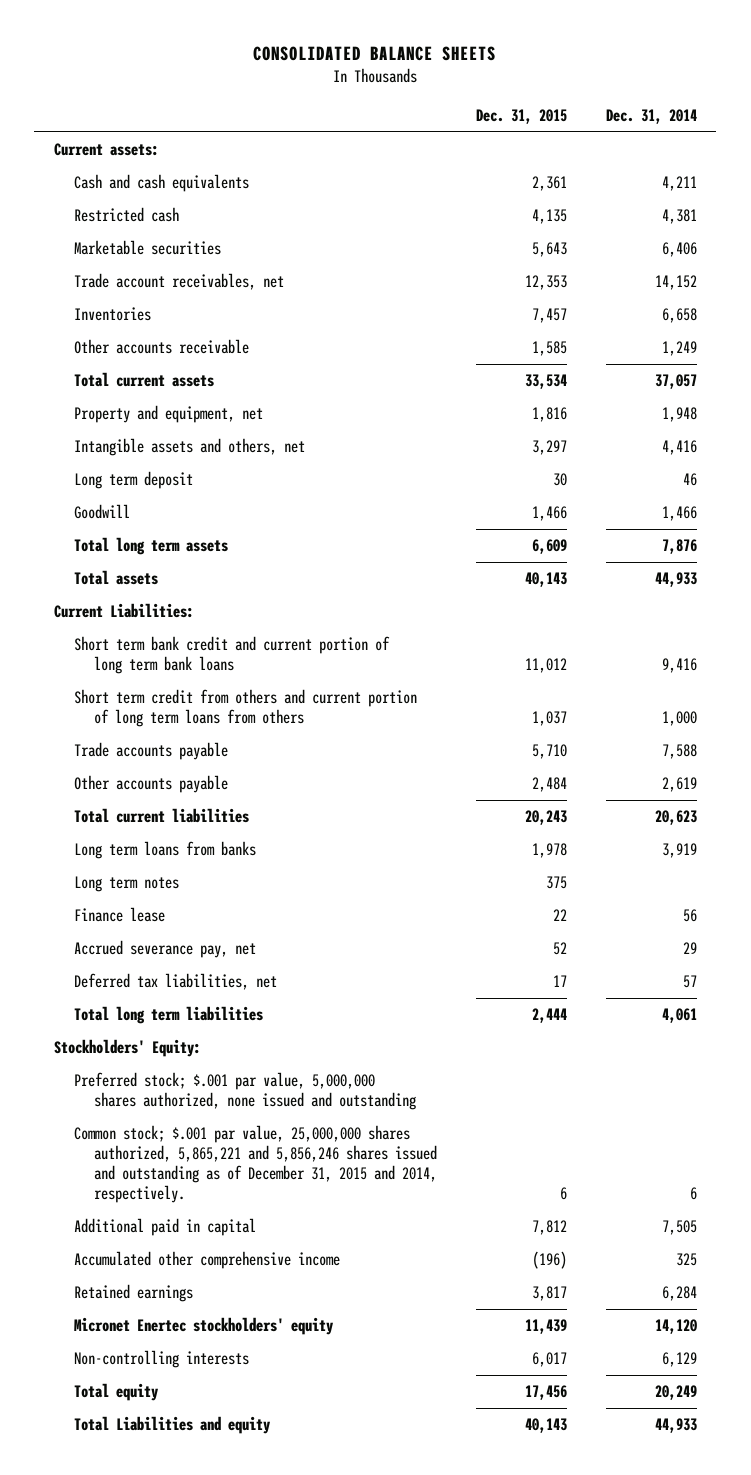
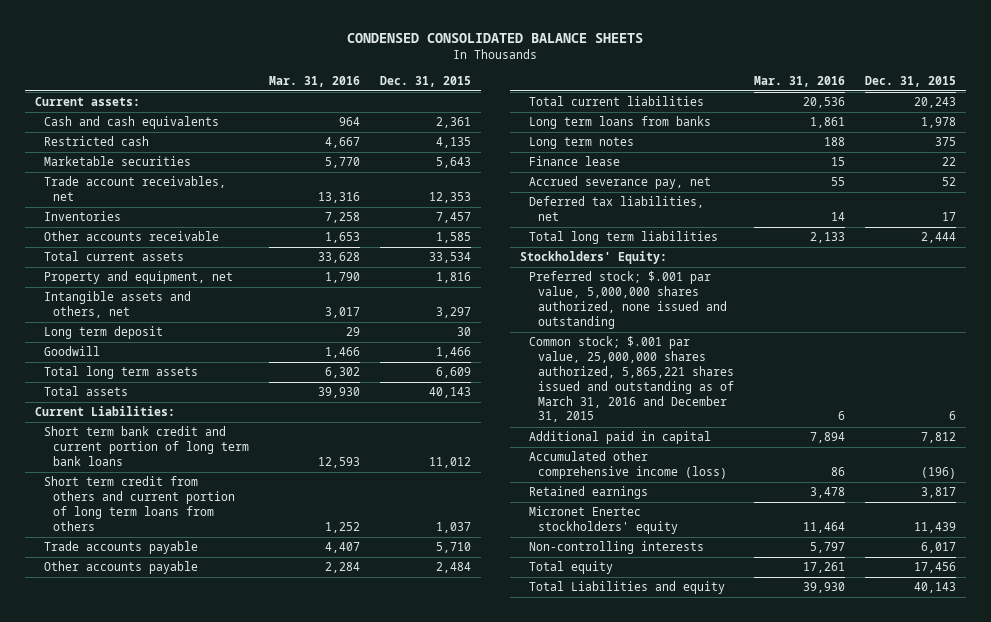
- CONSOLIDATED BALANCE SHEETS
+ CONDENSED CONSOLIDATED BALANCE SHEETS
- | Dec. 31, 2015 | Dec. 31, 2014
+ | Mar. 31, 2016 | Dec. 31, 2015
- Common stock; $.001 par value, 25,000,000 shares authorized, 5,865,221 and 5,856,246 shares issued and outstanding as of December 31, 2015 and 2014, respectively. | 6 | 6
+ Common stock; $.001 par value, 25,000,000 shares authorized, 5,865,221 shares issued and outstanding as of March 31, 2016 and December 31, 2015 | 6 | 6
- Accumulated other comprehensive income | (196) | 325
+ Accumulated other comprehensive income (loss) | 86 | (196)

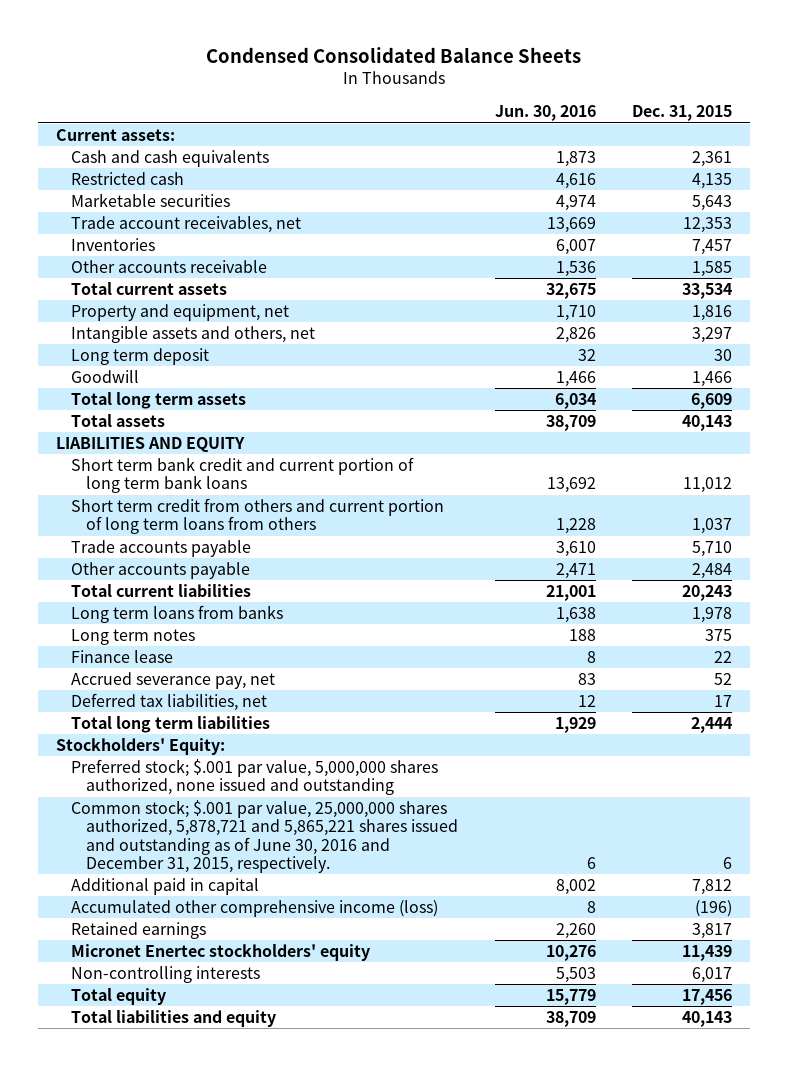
- CONDENSED CONSOLIDATED BALANCE SHEETS
+ Condensed Consolidated Balance Sheets
- | Mar. 31, 2016 | Dec. 31, 2015
+ | Jun. 30, 2016 | Dec. 31, 2015
- Current Liabilities:
+ LIABILITIES AND EQUITY
- Common stock; $.001 par value, 25,000,000 shares authorized, 5,865,221 shares issued and outstanding as of March 31, 2016 and December 31, 2015 | 6 | 6
+ Common stock; $.001 par value, 25,000,000 shares authorized, 5,878,721 and 5,865,221 shares issued and outstanding as of June 30, 2016 and December 31, 2015, respectively. | 6 | 6
- Total Liabilities and equity | 39,930 | 40,143
+ Total liabilities and equity | 38,709 | 40,143

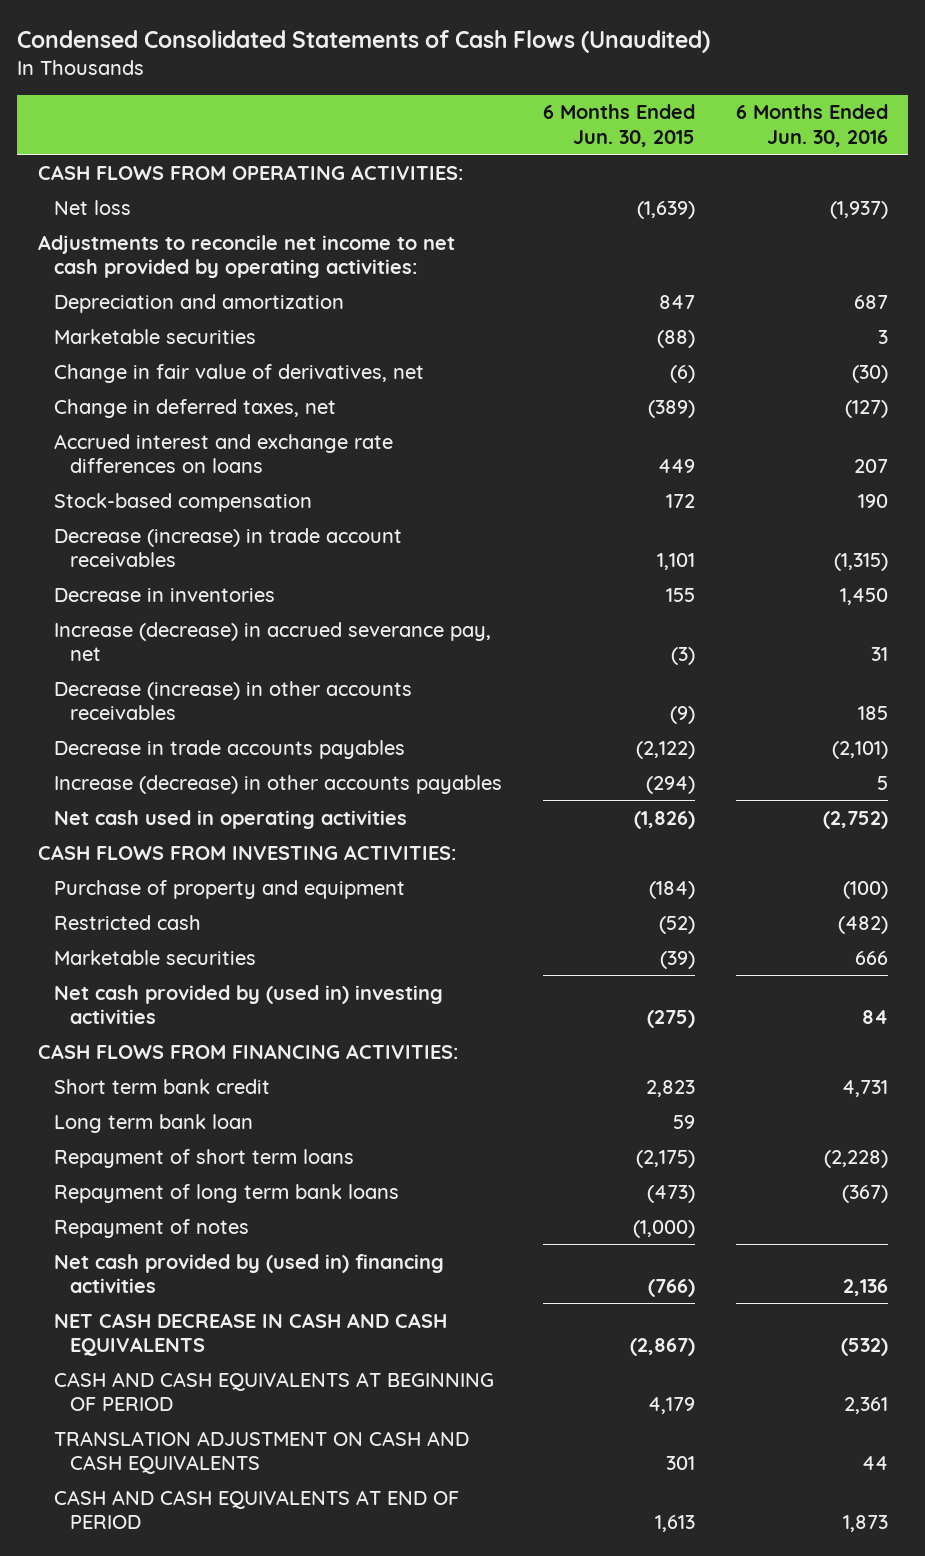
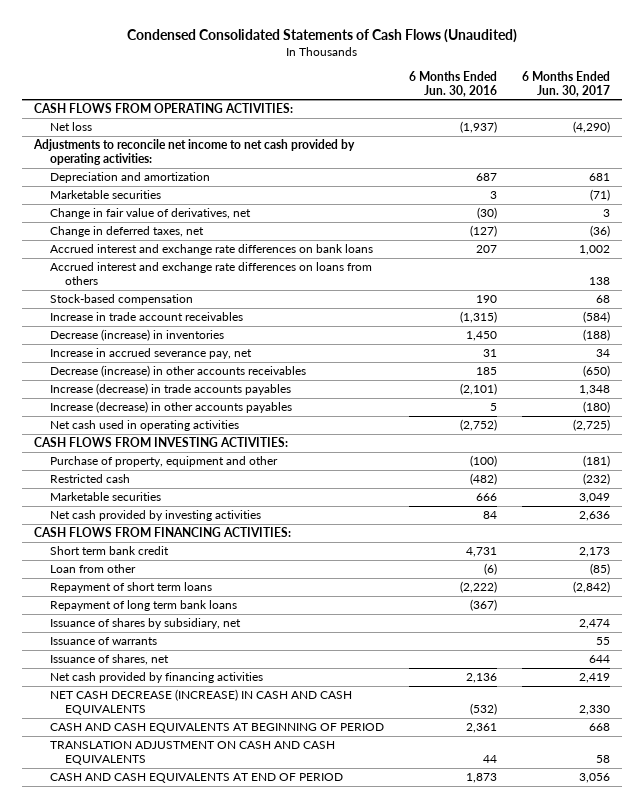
- | 6 Months Ended Jun. 30, 2015 | 6 Months Ended Jun. 30, 2016
+ | 6 Months Ended Jun. 30, 2016 | 6 Months Ended Jun. 30, 2017
- Accrued interest and exchange rate differences on loans | 449 | 207
+ Accrued interest and exchange rate differences on bank loans | 207 | 1,002
+ Accrued interest and exchange rate differences on loans from others | | 138
- Decrease (increase) in trade account receivables | 1,101 | (1,315)
- Decrease in inventories | 155 | 1,450
- Increase (decrease) in accrued severance pay, net | (3) | 31
+ Increase in trade account receivables | (1,315) | (584)
+ Decrease (increase) in inventories | 1,450 | (188)
+ Increase in accrued severance pay, net | 31 | 34
- Decrease in trade accounts payables | (2,122) | (2,101)
+ Increase (decrease) in trade accounts payables | (2,101) | 1,348
- Purchase of property and equipment | (184) | (100)
+ Purchase of property, equipment and other | (100) | (181)
- Net cash provided by (used in) investing activities | (275) | 84
+ Net cash provided by investing activities | 84 | 2,636
- Long term bank loan | 59 |
- Repayment of short term loans | (2,175) | (2,228)
+ Loan from other | (6) | (85)
+ Repayment of short term loans | (2,222) | (2,842)
- Repayment of notes | (1,000) |
- Net cash provided by (used in) financing activities | (766) | 2,136
- NET CASH DECREASE IN CASH AND CASH EQUIVALENTS | (2,867) | (532)
+ Issuance of shares by subsidiary, net | | 2,474
+ Issuance of warrants | | 55
+ Issuance of shares, net | | 644
+ Net cash provided by financing activities | 2,136 | 2,419
+ NET CASH DECREASE (INCREASE) IN CASH AND CASH EQUIVALENTS | (532) | 2,330

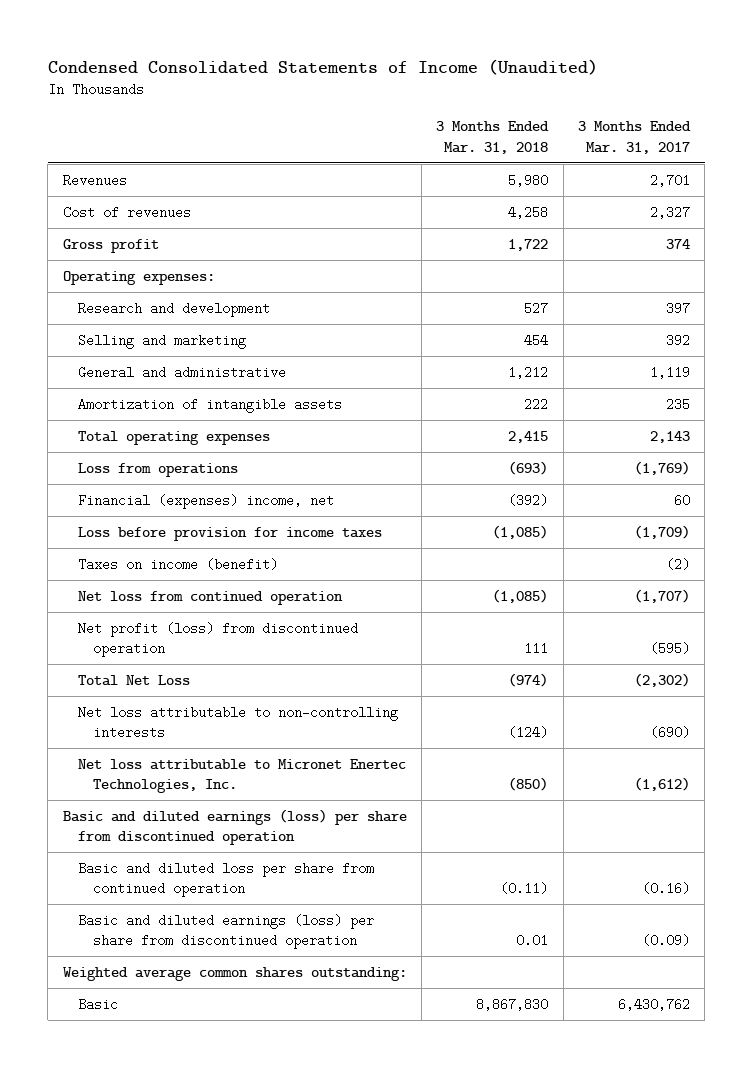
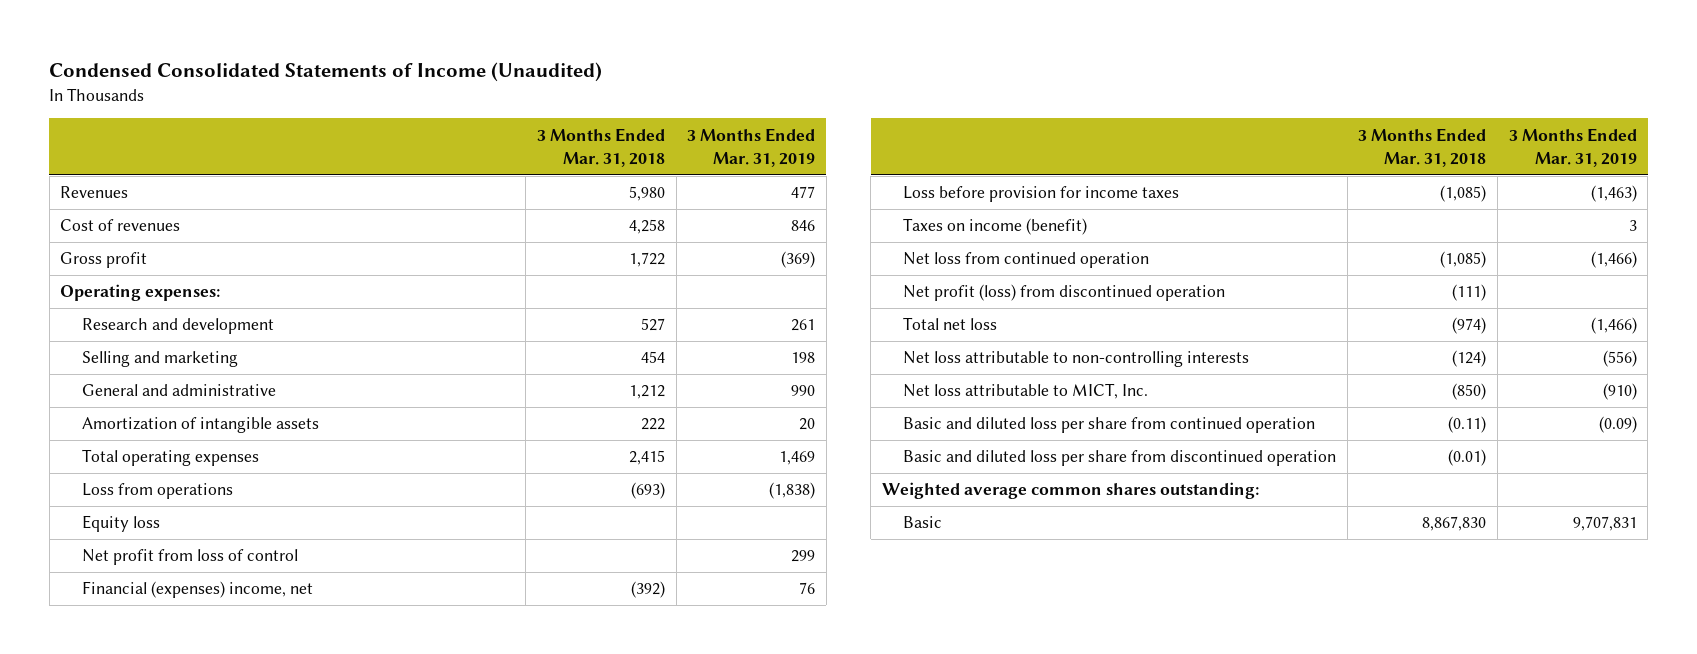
- | 3 Months Ended Mar. 31, 2018 | 3 Months Ended Mar. 31, 2017
+ | 3 Months Ended Mar. 31, 2018 | 3 Months Ended Mar. 31, 2019
+ Equity loss
+ Net profit from loss of control | | 299
- Net profit (loss) from discontinued operation | 111 | (595)
- Total Net Loss | (974) | (2,302)
+ Net profit (loss) from discontinued operation | (111) |
+ Total net loss | (974) | (1,466)
- Net loss attributable to Micronet Enertec Technologies, Inc. | (850) | (1,612)
- Basic and diluted earnings (loss) per share from discontinued operation
+ Net loss attributable to MICT, Inc. | (850) | (910)
- Basic and diluted earnings (loss) per share from discontinued operation | 0.01 | (0.09)
+ Basic and diluted loss per share from discontinued operation | (0.01) |

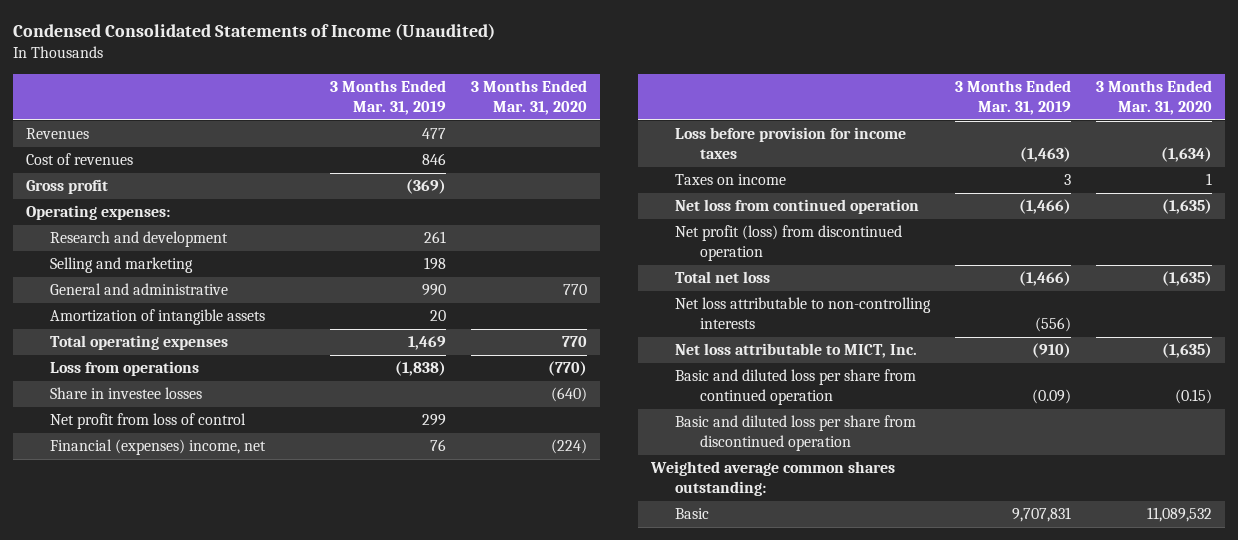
- | 3 Months Ended Mar. 31, 2018 | 3 Months Ended Mar. 31, 2019
+ | 3 Months Ended Mar. 31, 2019 | 3 Months Ended Mar. 31, 2020
- Equity loss
+ Share in investee losses | | (640)
- Taxes on income (benefit) | | 3
+ Taxes on income | 3 | 1

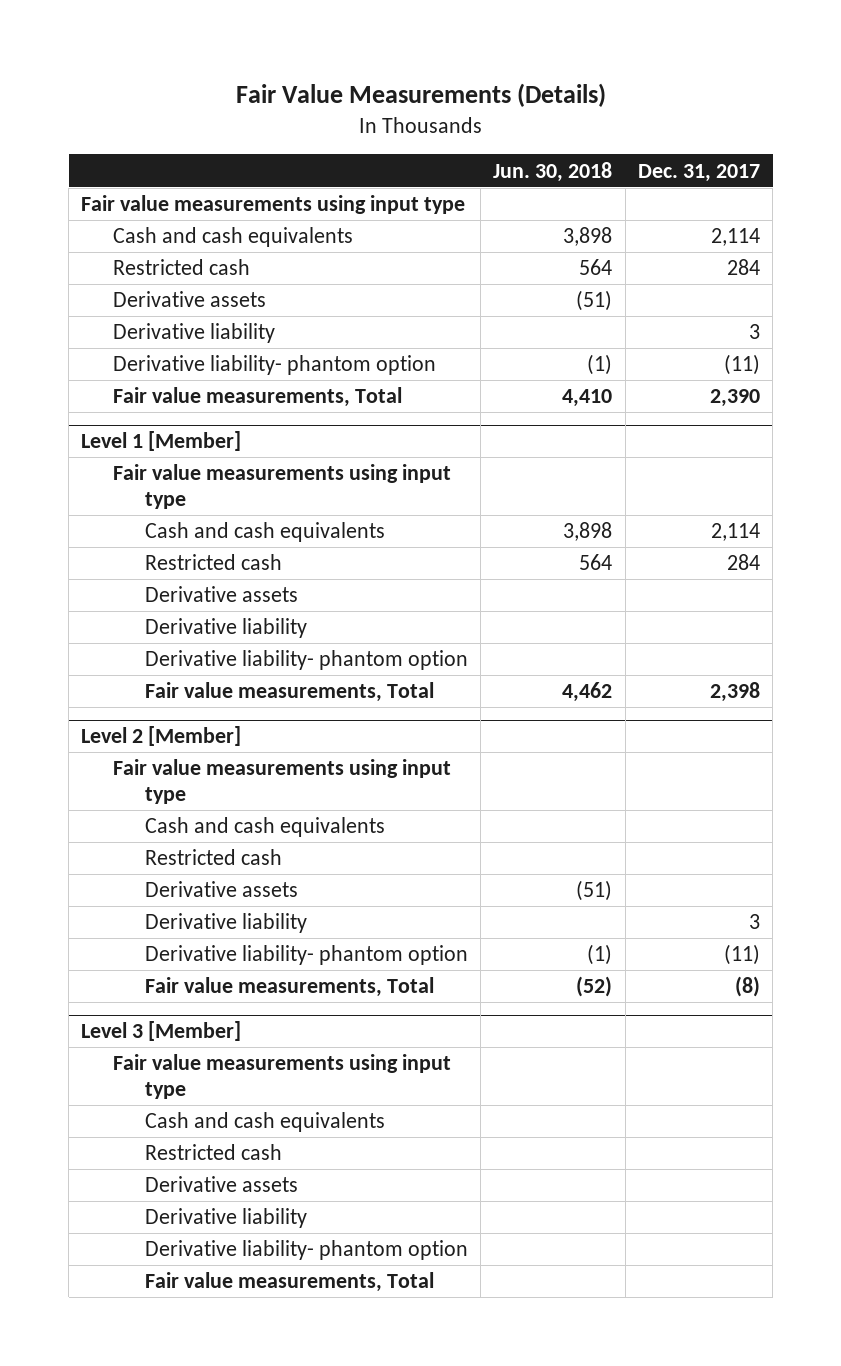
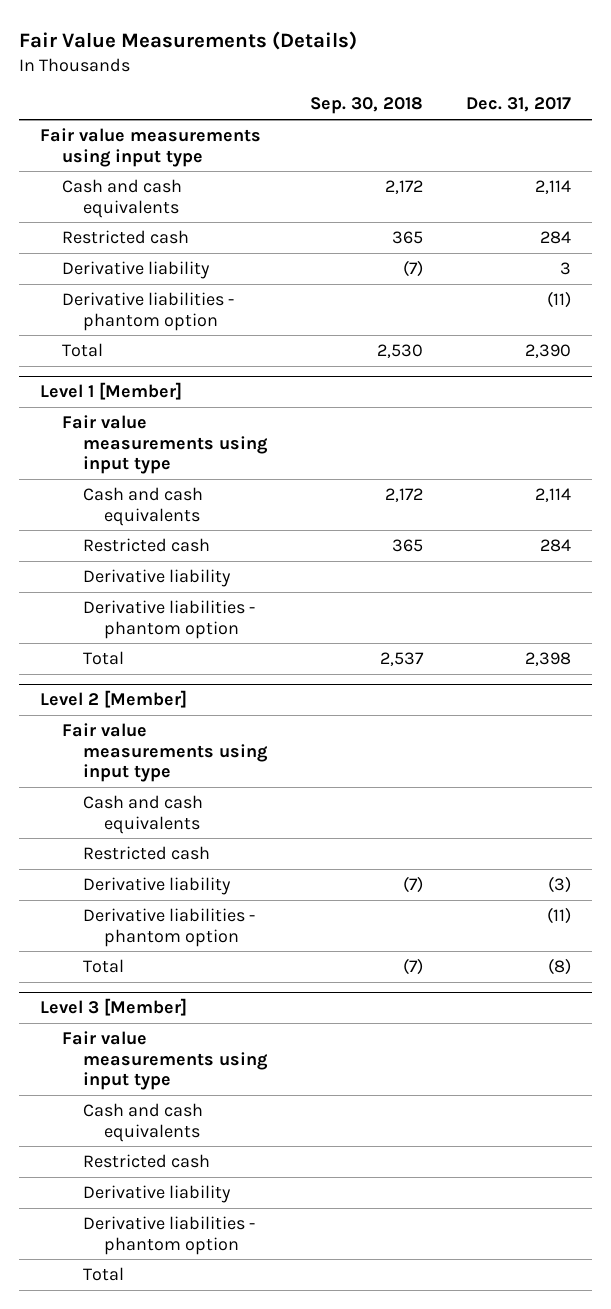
- | Jun. 30, 2018 | Dec. 31, 2017
+ | Sep. 30, 2018 | Dec. 31, 2017
- Derivative assets | (51) |
- Derivative liability- phantom option | (1) | (11)
- Fair value measurements, Total | 4,410 | 2,390
+ Derivative liabilities - phantom option | | (11)
+ Total | 2,530 | 2,390
@ Level 1 [Member]
- Derivative assets
- Derivative liability- phantom option
- Fair value measurements, Total | 4,462 | 2,398
+ Derivative liabilities - phantom option
+ Total | 2,537 | 2,398
@ Level 2 [Member]
- Derivative assets | (51) |
- Derivative liability | | 3
- Derivative liability- phantom option | (1) | (11)
- Fair value measurements, Total | (52) | (8)
+ Derivative liability | (7) | (3)
+ Derivative liabilities - phantom option | | (11)
+ Total | (7) | (8)
@ Level 3 [Member]
- Derivative assets
- Derivative liability- phantom option
- Fair value measurements, Total
+ Derivative liabilities - phantom option
+ Total

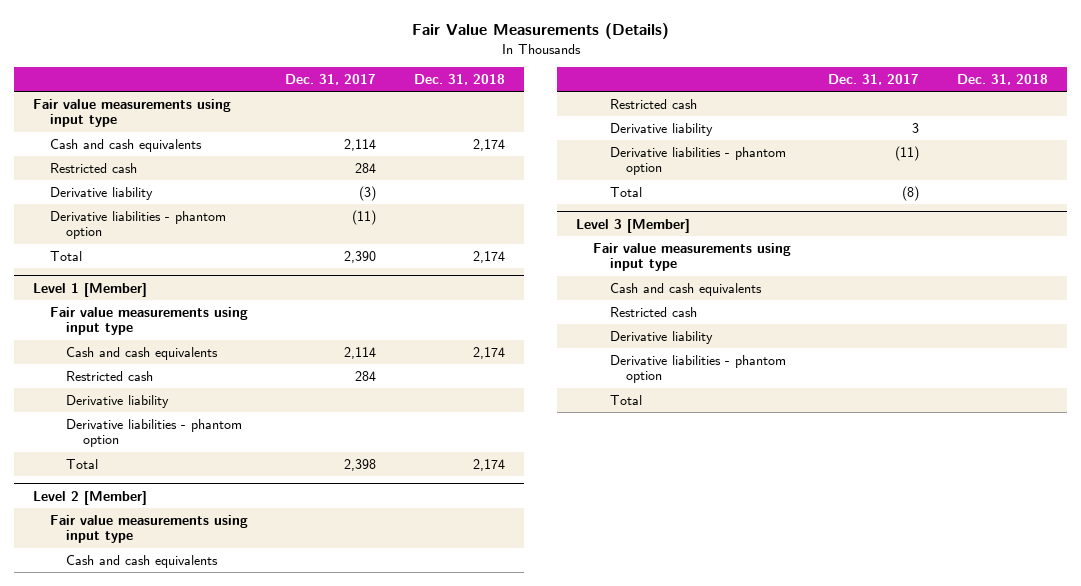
- | Sep. 30, 2018 | Dec. 31, 2017
+ | Dec. 31, 2017 | Dec. 31, 2018
- Derivative liability | (7) | 3
+ Derivative liability | (3) |
@ Level 2 [Member]
- Derivative liability | (7) | (3)
+ Derivative liability | 3 |

